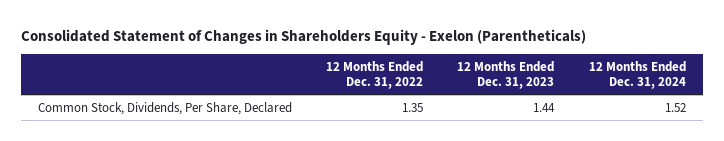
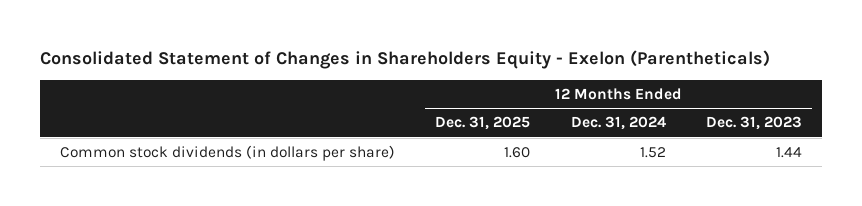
- | 12 Months Ended Dec. 31, 2022 | 12 Months Ended Dec. 31, 2023 | 12 Months Ended Dec. 31, 2024
+ | 12 Months Ended Dec. 31, 2025 | 12 Months Ended Dec. 31, 2024 | 12 Months Ended Dec. 31, 2023
- Common Stock, Dividends, Per Share, Declared | 1.35 | 1.44 | 1.52
+ Common stock dividends (in dollars per share) | 1.60 | 1.52 | 1.44

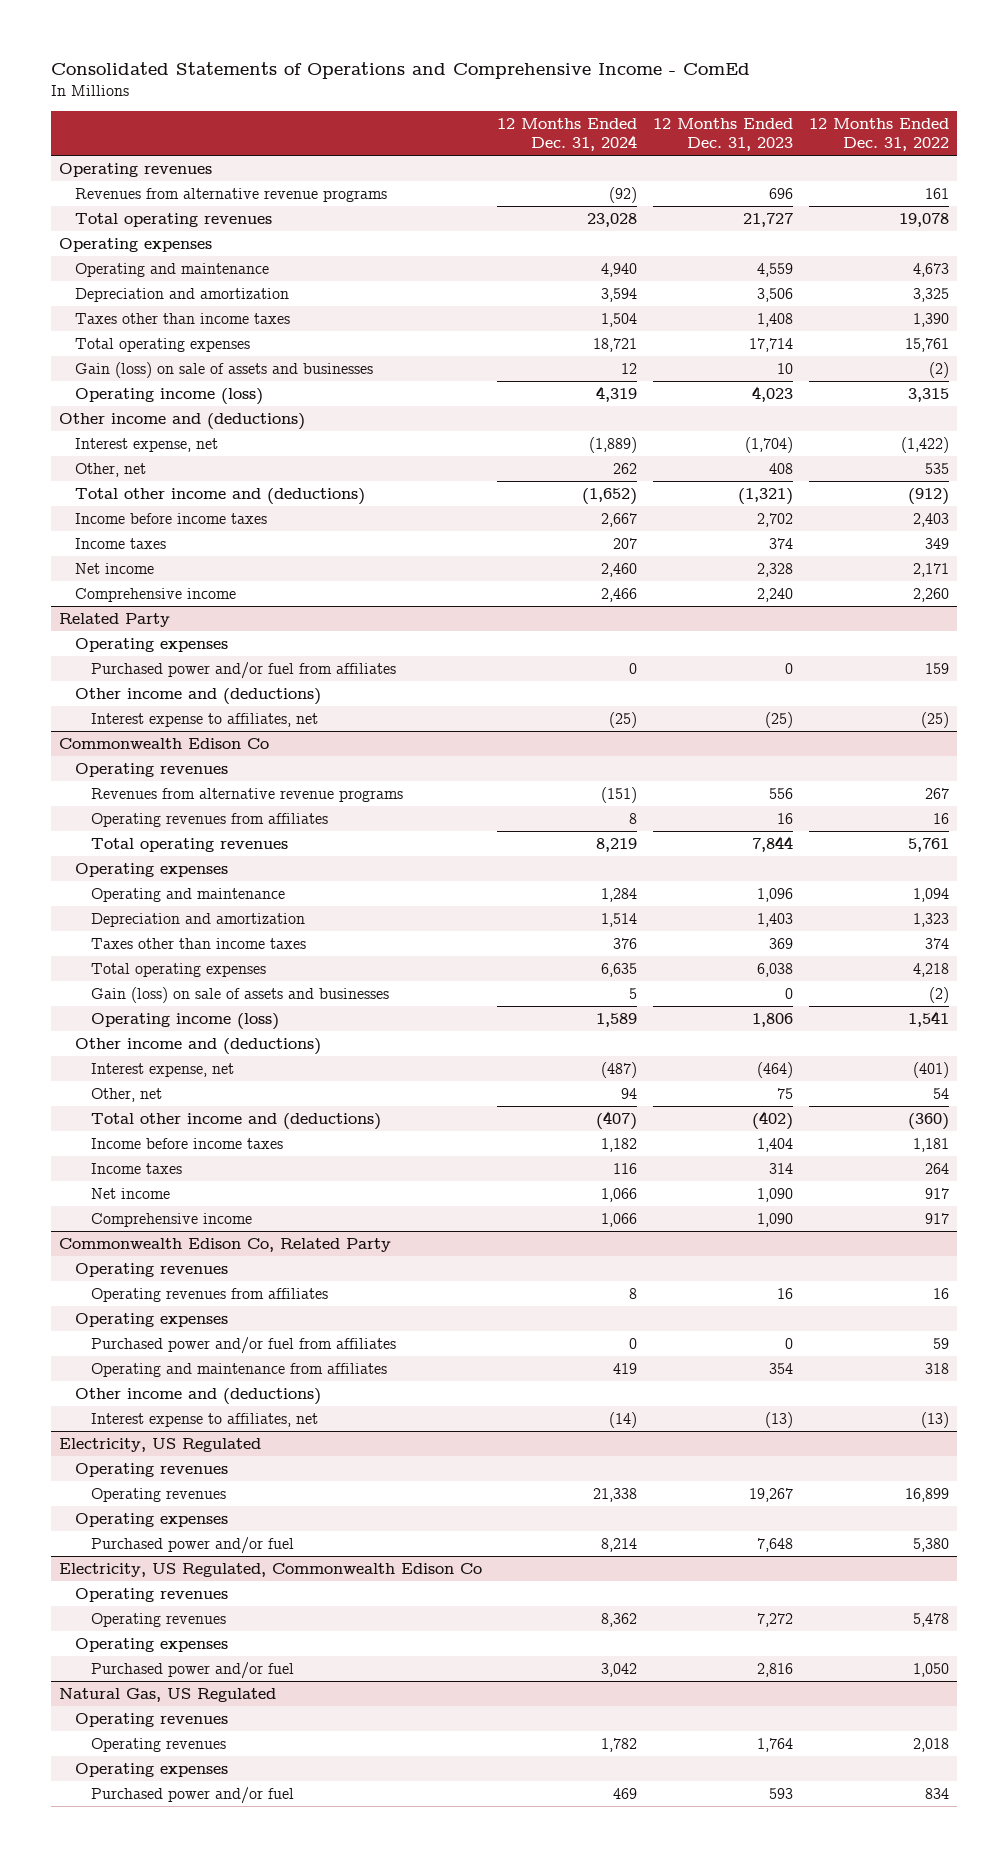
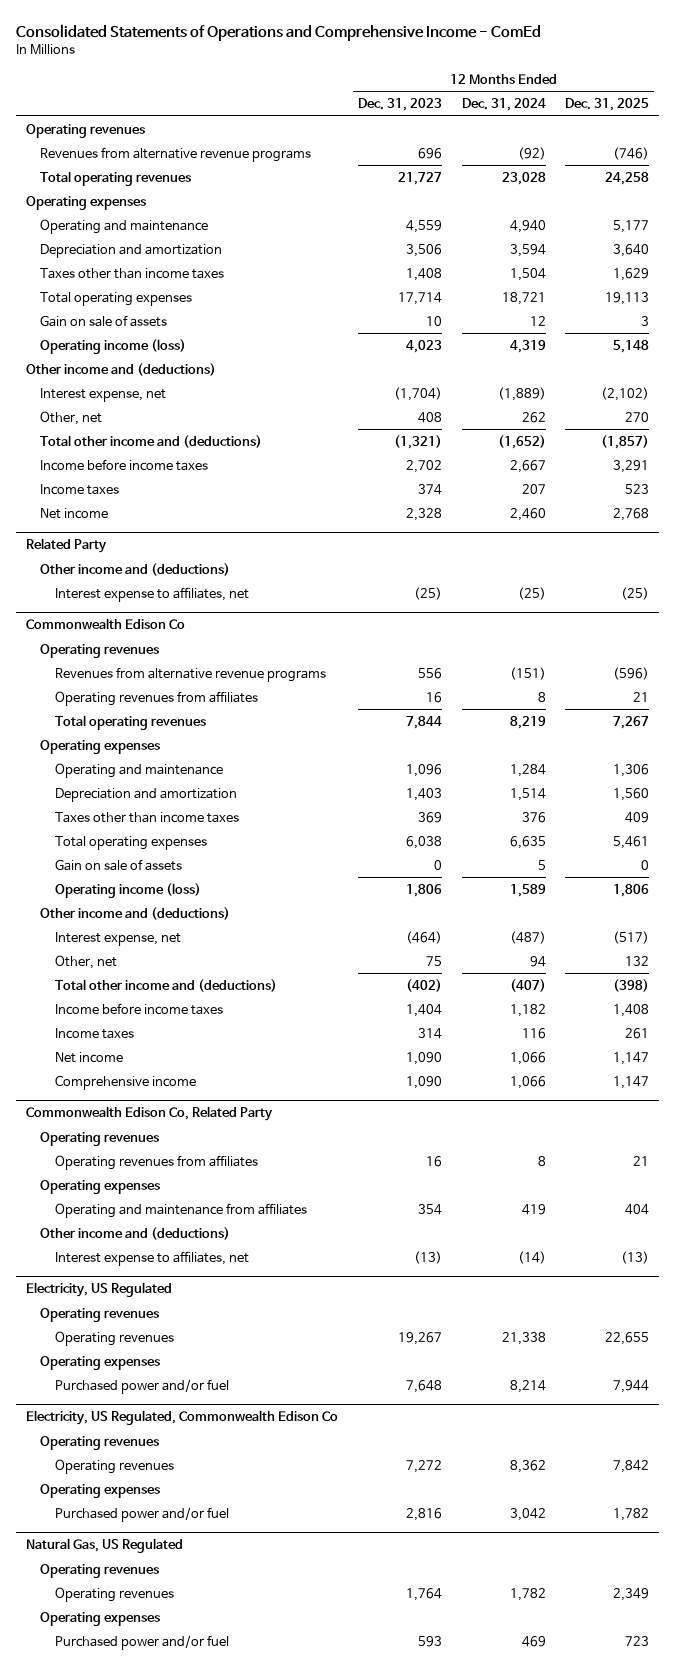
- | 12 Months Ended Dec. 31, 2024 | 12 Months Ended Dec. 31, 2023 | 12 Months Ended Dec. 31, 2022
+ | 12 Months Ended Dec. 31, 2023 | 12 Months Ended Dec. 31, 2024 | 12 Months Ended Dec. 31, 2025
- Gain (loss) on sale of assets and businesses | 12 | 10 | (2)
+ Gain on sale of assets | 10 | 12 | 3
- Comprehensive income | 2,466 | 2,240 | 2,260
@ Related Party
- Operating expenses
- Purchased power and/or fuel from affiliates | 0 | 0 | 159
@ Commonwealth Edison Co
- Gain (loss) on sale of assets and businesses | 5 | 0 | (2)
+ Gain on sale of assets | 0 | 5 | 0
@ Commonwealth Edison Co, Related Party
- Purchased power and/or fuel from affiliates | 0 | 0 | 59

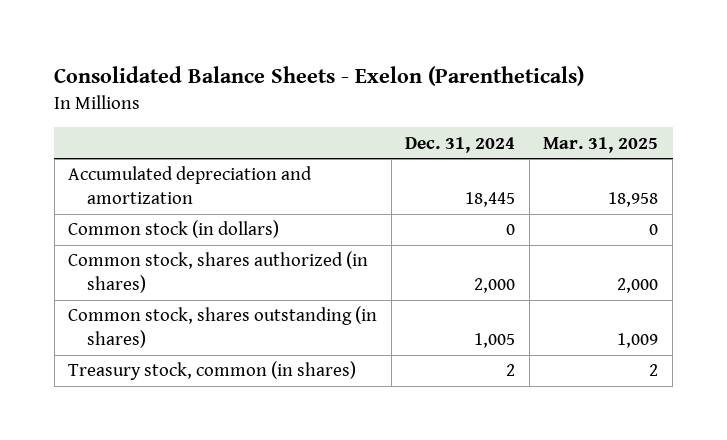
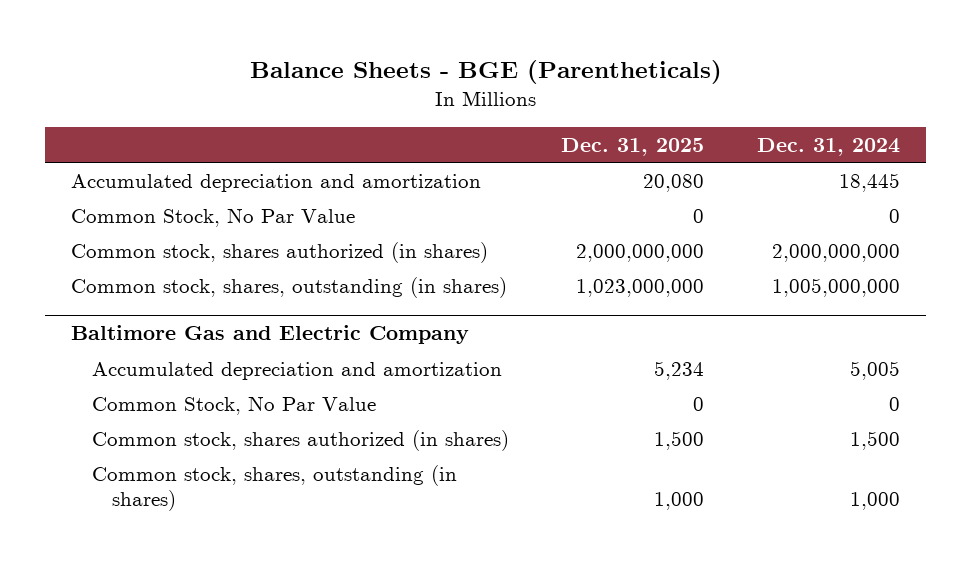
- Consolidated Balance Sheets - Exelon (Parentheticals)
+ Balance Sheets - BGE (Parentheticals)
- | Dec. 31, 2024 | Mar. 31, 2025
+ | Dec. 31, 2025 | Dec. 31, 2024
- Common stock (in dollars) | 0 | 0
- Common stock, shares authorized (in shares) | 2,000 | 2,000
- Common stock, shares outstanding (in shares) | 1,005 | 1,009
- Treasury stock, common (in shares) | 2 | 2
+ Common Stock, No Par Value | 0 | 0
+ Common stock, shares authorized (in shares) | 2,000,000,000 | 2,000,000,000
+ Common stock, shares, outstanding (in shares) | 1,023,000,000 | 1,005,000,000
+ Baltimore Gas and Electric Company
+ Accumulated depreciation and amortization | 5,234 | 5,005
+ Common Stock, No Par Value | 0 | 0
+ Common stock, shares authorized (in shares) | 1,500 | 1,500
+ Common stock, shares, outstanding (in shares) | 1,000 | 1,000

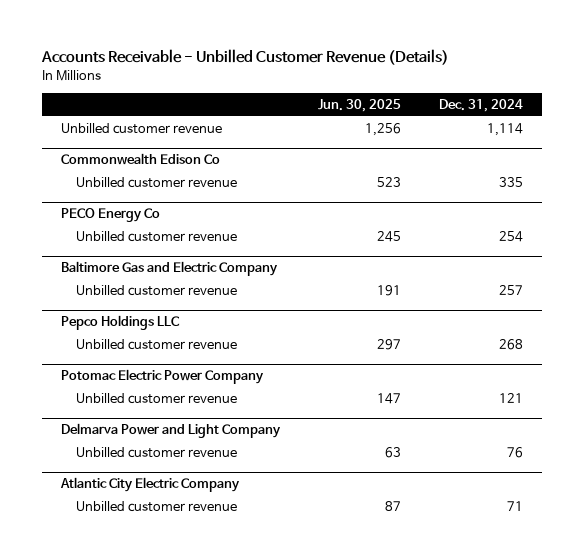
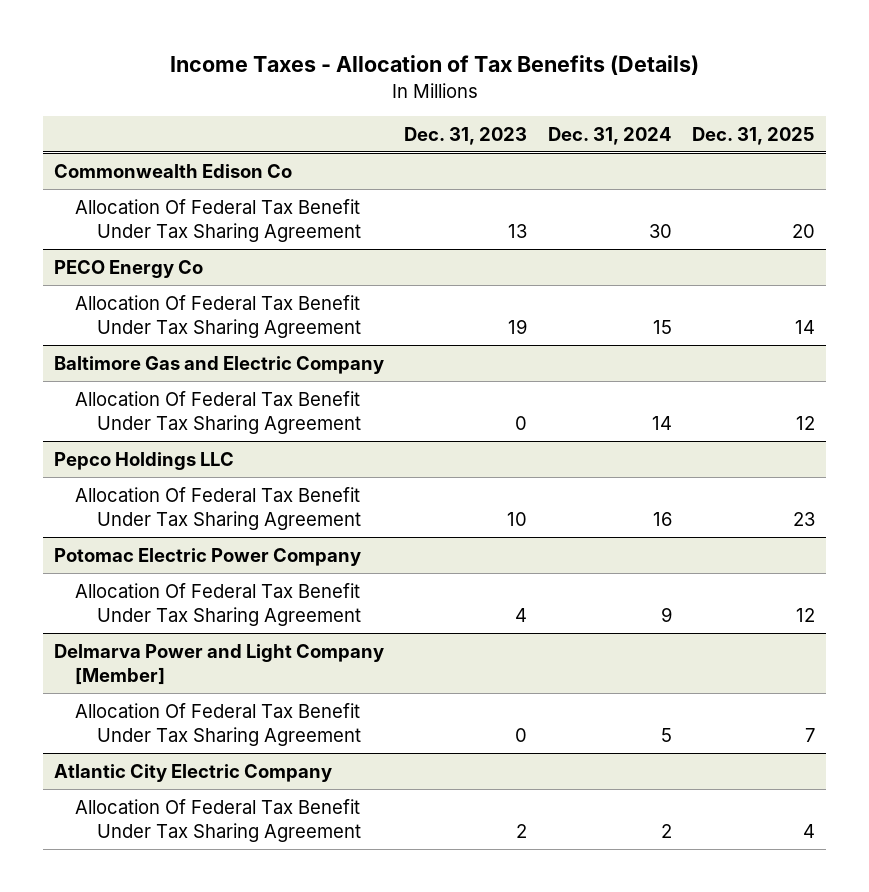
- Accounts Receivable - Unbilled Customer Revenue (Details)
+ Income Taxes - Allocation of Tax Benefits (Details)
- | Jun. 30, 2025 | Dec. 31, 2024
+ | Dec. 31, 2023 | Dec. 31, 2024 | Dec. 31, 2025
- Unbilled customer revenue | 1,256 | 1,114
@ Commonwealth Edison Co
- Unbilled customer revenue | 523 | 335
+ Allocation Of Federal Tax Benefit Under Tax Sharing Agreement | 13 | 30 | 20
@ PECO Energy Co
- Unbilled customer revenue | 245 | 254
+ Allocation Of Federal Tax Benefit Under Tax Sharing Agreement | 19 | 15 | 14
@ Baltimore Gas and Electric Company
- Unbilled customer revenue | 191 | 257
+ Allocation Of Federal Tax Benefit Under Tax Sharing Agreement | 0 | 14 | 12
@ Pepco Holdings LLC
- Unbilled customer revenue | 297 | 268
+ Allocation Of Federal Tax Benefit Under Tax Sharing Agreement | 10 | 16 | 23
@ Potomac Electric Power Company
- Unbilled customer revenue | 147 | 121
- Delmarva Power and Light Company
- Unbilled customer revenue | 63 | 76
@ Potomac Electric Power Company
+ Allocation Of Federal Tax Benefit Under Tax Sharing Agreement | 4 | 9 | 12
+ Delmarva Power and Light Company [Member]
+ Allocation Of Federal Tax Benefit Under Tax Sharing Agreement | 0 | 5 | 7
@ Atlantic City Electric Company
- Unbilled customer revenue | 87 | 71
+ Allocation Of Federal Tax Benefit Under Tax Sharing Agreement | 2 | 2 | 4

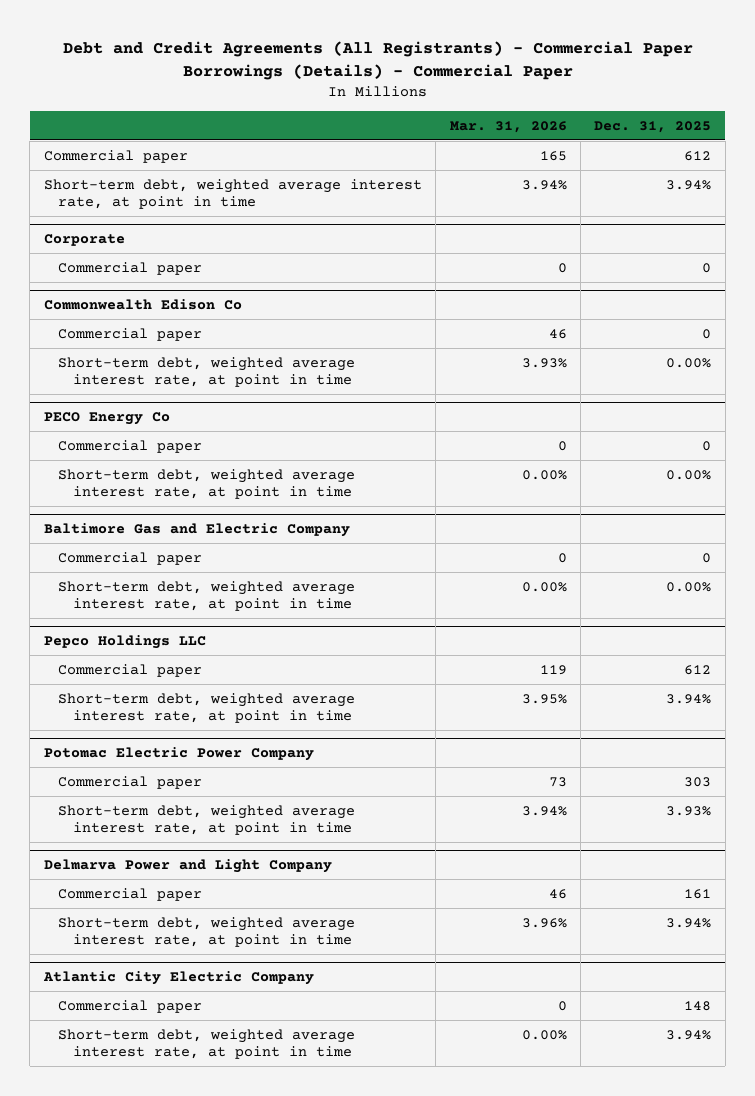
- Income Taxes - Allocation of Tax Benefits (Details)
+ Debt and Credit Agreements (All Registrants) - Commercial Paper Borrowings (Details) - Commercial Paper
- | Dec. 31, 2023 | Dec. 31, 2024 | Dec. 31, 2025
+ | Mar. 31, 2026 | Dec. 31, 2025
+ Commercial paper | 165 | 612
+ Short-term debt, weighted average interest rate, at point in time | 3.94% | 3.94%
+ Corporate
+ Commercial paper | 0 | 0
@ Commonwealth Edison Co
- Allocation Of Federal Tax Benefit Under Tax Sharing Agreement | 13 | 30 | 20
+ Commercial paper | 46 | 0
+ Short-term debt, weighted average interest rate, at point in time | 3.93% | 0.00%
@ PECO Energy Co
- Allocation Of Federal Tax Benefit Under Tax Sharing Agreement | 19 | 15 | 14
+ Commercial paper | 0 | 0
+ Short-term debt, weighted average interest rate, at point in time | 0.00% | 0.00%
@ Baltimore Gas and Electric Company
- Allocation Of Federal Tax Benefit Under Tax Sharing Agreement | 0 | 14 | 12
+ Commercial paper | 0 | 0
+ Short-term debt, weighted average interest rate, at point in time | 0.00% | 0.00%
@ Pepco Holdings LLC
- Allocation Of Federal Tax Benefit Under Tax Sharing Agreement | 10 | 16 | 23
+ Commercial paper | 119 | 612
+ Short-term debt, weighted average interest rate, at point in time | 3.95% | 3.94%
@ Potomac Electric Power Company
- Allocation Of Federal Tax Benefit Under Tax Sharing Agreement | 4 | 9 | 12
- Delmarva Power and Light Company [Member]
- Allocation Of Federal Tax Benefit Under Tax Sharing Agreement | 0 | 5 | 7
@ Potomac Electric Power Company
+ Commercial paper | 73 | 303
+ Short-term debt, weighted average interest rate, at point in time | 3.94% | 3.93%
+ Delmarva Power and Light Company
+ Commercial paper | 46 | 161
+ Short-term debt, weighted average interest rate, at point in time | 3.96% | 3.94%
@ Atlantic City Electric Company
- Allocation Of Federal Tax Benefit Under Tax Sharing Agreement | 2 | 2 | 4
+ Commercial paper | 0 | 148
+ Short-term debt, weighted average interest rate, at point in time | 0.00% | 3.94%

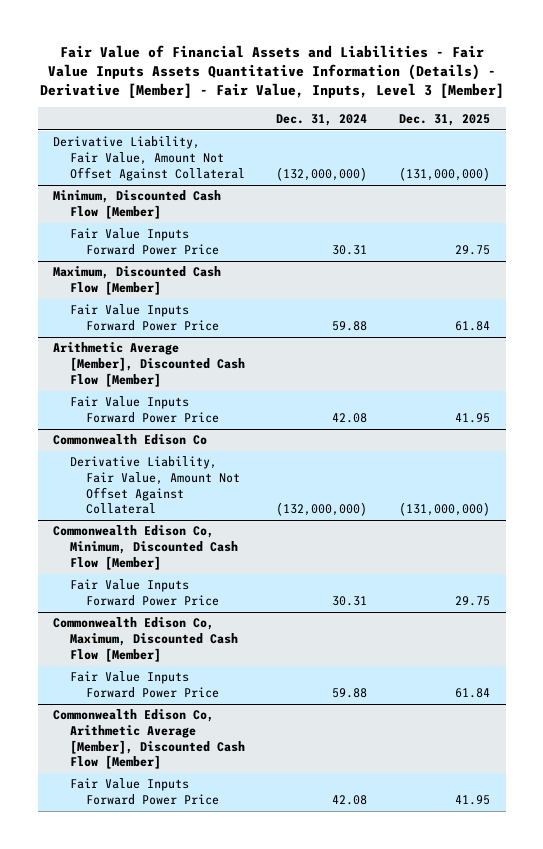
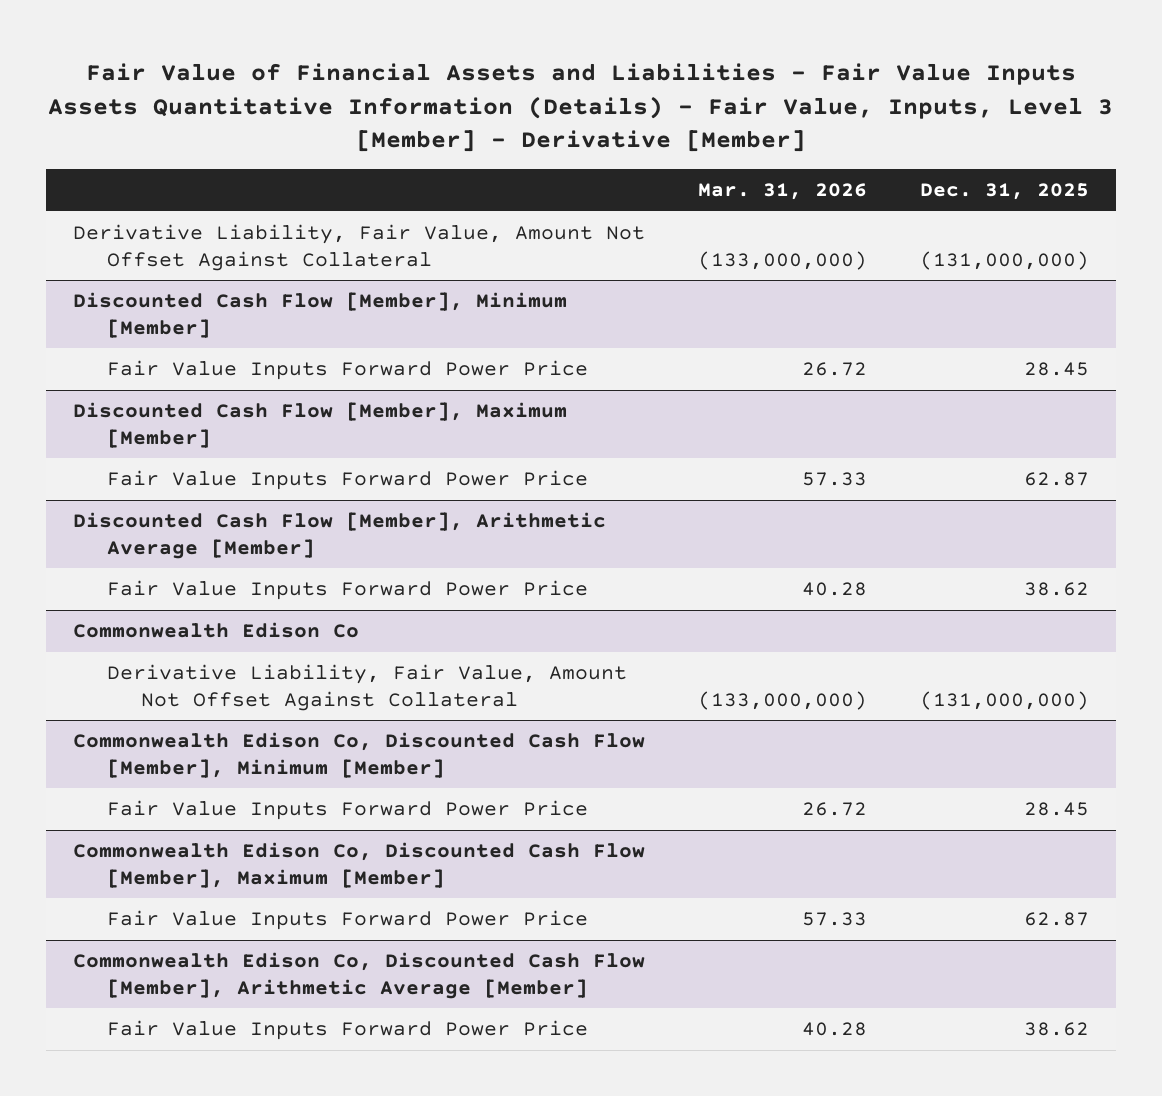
- Fair Value of Financial Assets and Liabilities - Fair Value Inputs Assets Quantitative Information (Details) - Derivative [Member] - Fair Value, Inputs, Level 3 [Member]
+ Fair Value of Financial Assets and Liabilities - Fair Value Inputs Assets Quantitative Information (Details) - Fair Value, Inputs, Level 3 [Member] - Derivative [Member]
- | Dec. 31, 2024 | Dec. 31, 2025
+ | Mar. 31, 2026 | Dec. 31, 2025
- Minimum, Discounted Cash Flow [Member]
- Fair Value Inputs Forward Power Price | 30.31 | 29.75
- Maximum, Discounted Cash Flow [Member]
- Fair Value Inputs Forward Power Price | 59.88 | 61.84
- Arithmetic Average [Member], Discounted Cash Flow [Member]
- Fair Value Inputs Forward Power Price | 42.08 | 41.95
+ Discounted Cash Flow [Member], Minimum [Member]
+ Fair Value Inputs Forward Power Price | 26.72 | 28.45
+ Discounted Cash Flow [Member], Maximum [Member]
+ Fair Value Inputs Forward Power Price | 57.33 | 62.87
+ Discounted Cash Flow [Member], Arithmetic Average [Member]
+ Fair Value Inputs Forward Power Price | 40.28 | 38.62
- Commonwealth Edison Co, Minimum, Discounted Cash Flow [Member]
- Fair Value Inputs Forward Power Price | 30.31 | 29.75
- Commonwealth Edison Co, Maximum, Discounted Cash Flow [Member]
- Fair Value Inputs Forward Power Price | 59.88 | 61.84
- Commonwealth Edison Co, Arithmetic Average [Member], Discounted Cash Flow [Member]
- Fair Value Inputs Forward Power Price | 42.08 | 41.95
+ Commonwealth Edison Co, Discounted Cash Flow [Member], Minimum [Member]
+ Fair Value Inputs Forward Power Price | 26.72 | 28.45
+ Commonwealth Edison Co, Discounted Cash Flow [Member], Maximum [Member]
+ Fair Value Inputs Forward Power Price | 57.33 | 62.87
+ Commonwealth Edison Co, Discounted Cash Flow [Member], Arithmetic Average [Member]
+ Fair Value Inputs Forward Power Price | 40.28 | 38.62

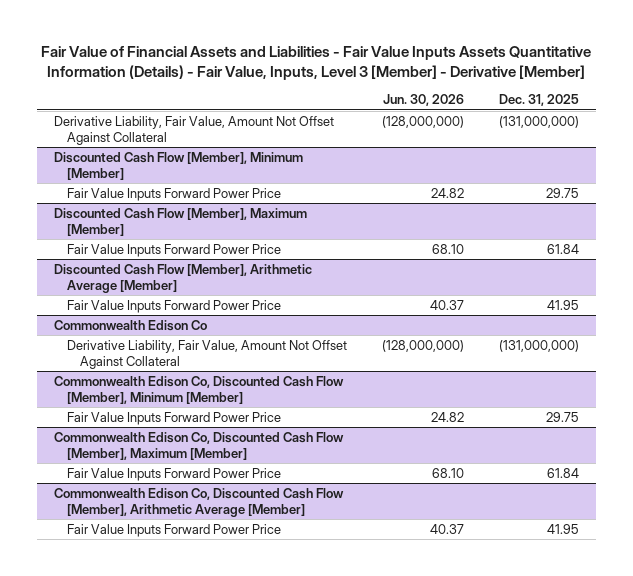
- | Mar. 31, 2026 | Dec. 31, 2025
+ | Jun. 30, 2026 | Dec. 31, 2025
@ Discounted Cash Flow [Member], Minimum [Member]
- Fair Value Inputs Forward Power Price | 26.72 | 28.45
+ Fair Value Inputs Forward Power Price | 24.82 | 29.75
@ Discounted Cash Flow [Member], Maximum [Member]
- Fair Value Inputs Forward Power Price | 57.33 | 62.87
+ Fair Value Inputs Forward Power Price | 68.10 | 61.84
@ Discounted Cash Flow [Member], Arithmetic Average [Member]
- Fair Value Inputs Forward Power Price | 40.28 | 38.62
+ Fair Value Inputs Forward Power Price | 40.37 | 41.95
@ Commonwealth Edison Co, Discounted Cash Flow [Member], Minimum [Member]
- Fair Value Inputs Forward Power Price | 26.72 | 28.45
+ Fair Value Inputs Forward Power Price | 24.82 | 29.75
@ Commonwealth Edison Co, Discounted Cash Flow [Member], Maximum [Member]
- Fair Value Inputs Forward Power Price | 57.33 | 62.87
+ Fair Value Inputs Forward Power Price | 68.10 | 61.84
@ Commonwealth Edison Co, Discounted Cash Flow [Member], Arithmetic Average [Member]
- Fair Value Inputs Forward Power Price | 40.28 | 38.62
+ Fair Value Inputs Forward Power Price | 40.37 | 41.95

